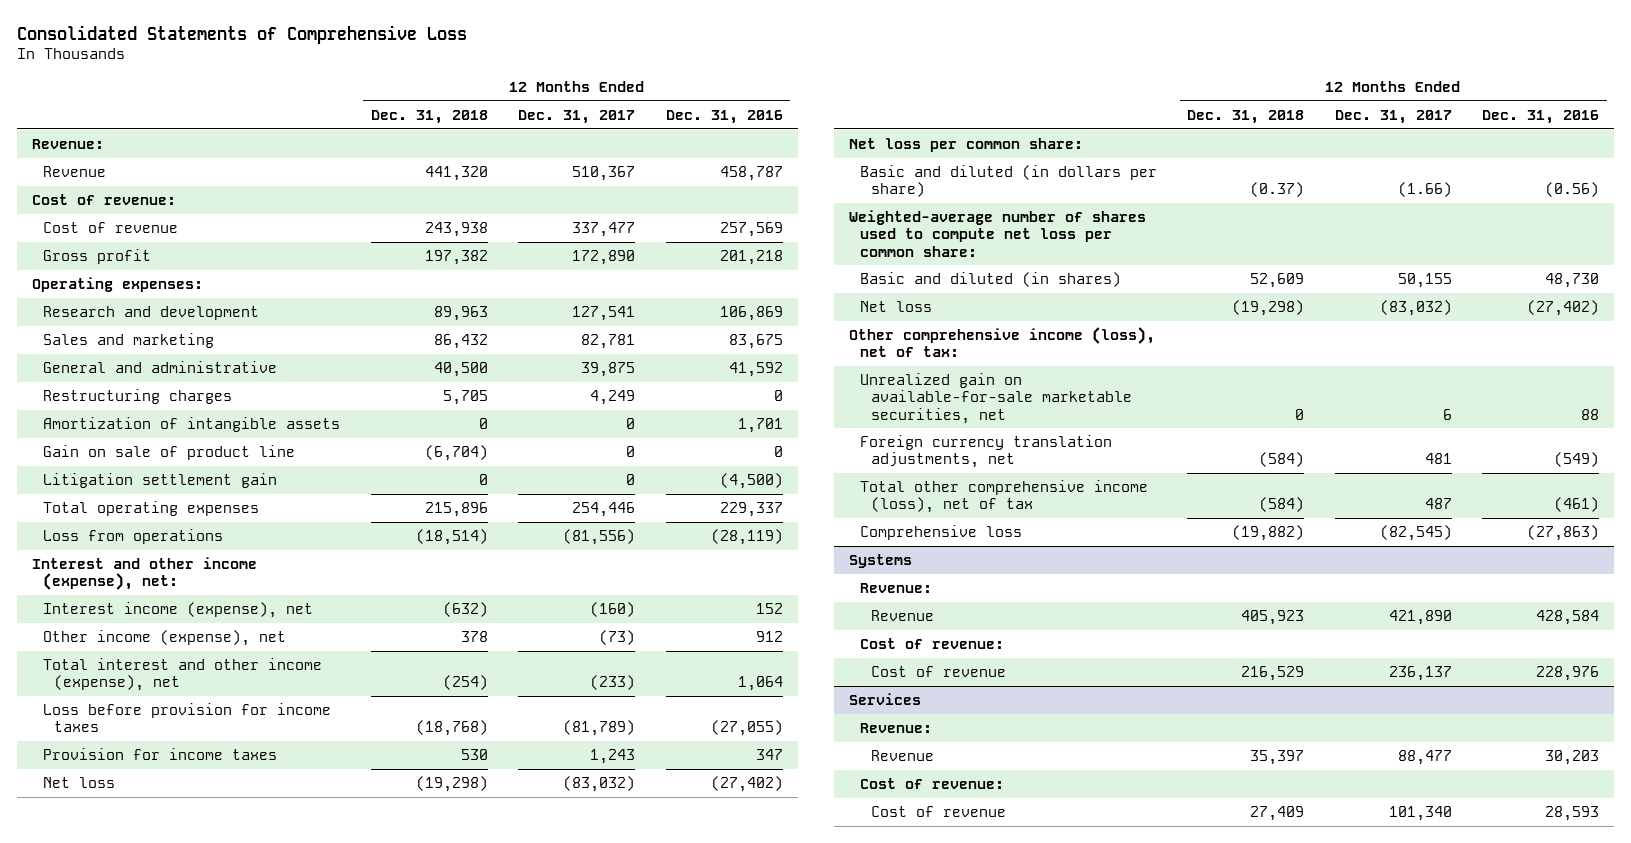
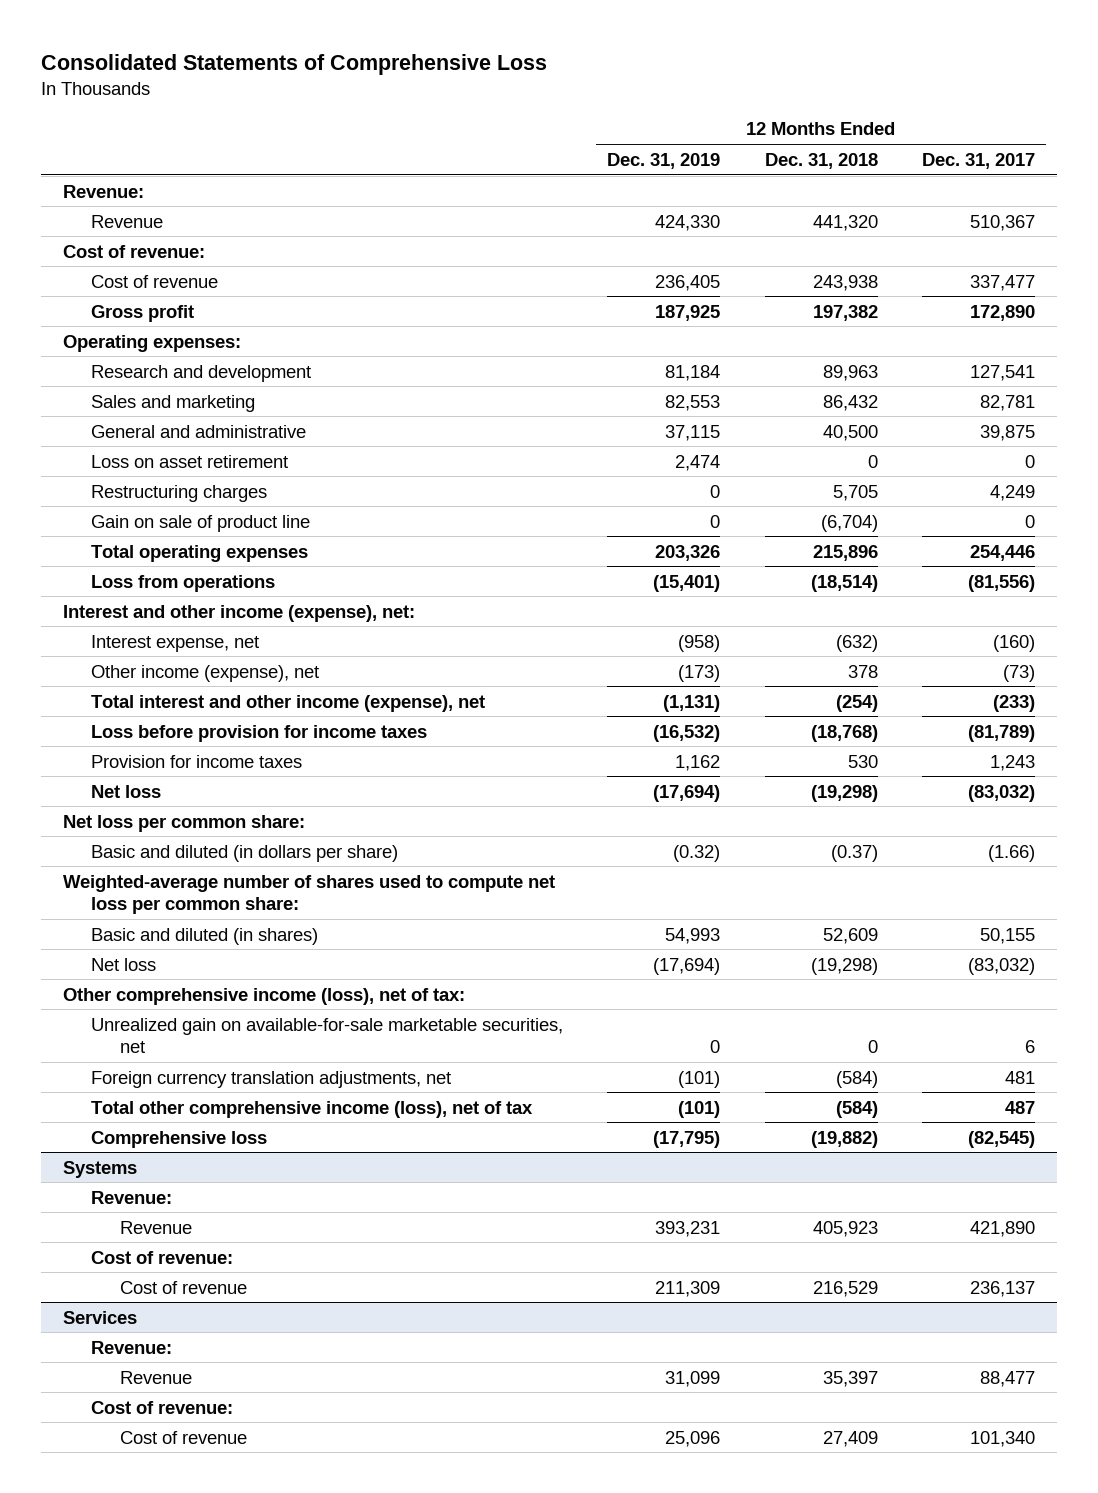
- | 12 Months Ended Dec. 31, 2018 | 12 Months Ended Dec. 31, 2017 | 12 Months Ended Dec. 31, 2016
+ | 12 Months Ended Dec. 31, 2019 | 12 Months Ended Dec. 31, 2018 | 12 Months Ended Dec. 31, 2017
+ Loss on asset retirement | 2,474 | 0 | 0
- Amortization of intangible assets | 0 | 0 | 1,701
- Litigation settlement gain | 0 | 0 | (4,500)
- Interest income (expense), net | (632) | (160) | 152
+ Interest expense, net | (958) | (632) | (160)

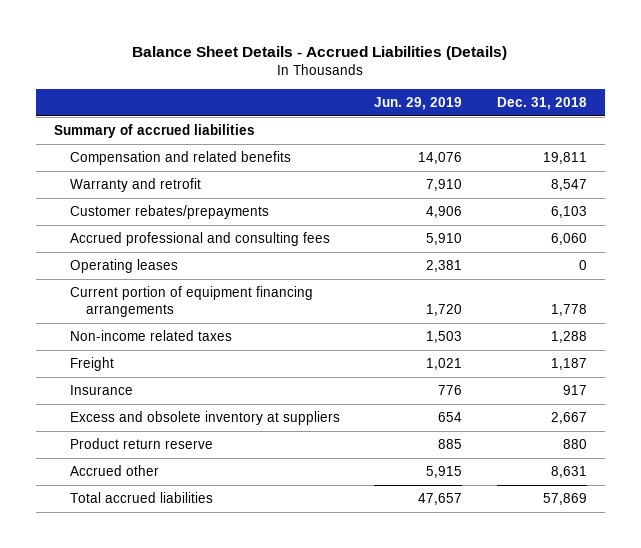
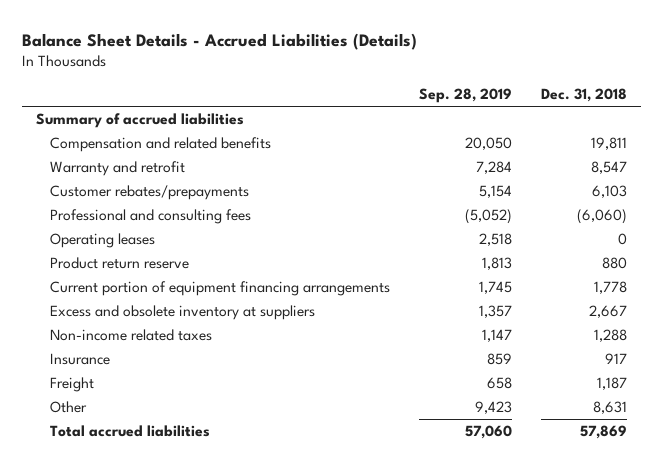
- | Jun. 29, 2019 | Dec. 31, 2018
+ | Sep. 28, 2019 | Dec. 31, 2018
- Accrued professional and consulting fees | 5,910 | 6,060
+ Professional and consulting fees | (5,052) | (6,060)
moved up: Product return reserve | 1,813 | 880
moved up: Excess and obsolete inventory at suppliers | 1,357 | 2,667
- Accrued other | 5,915 | 8,631
moved down: Freight | 658 | 1,187
+ Other | 9,423 | 8,631

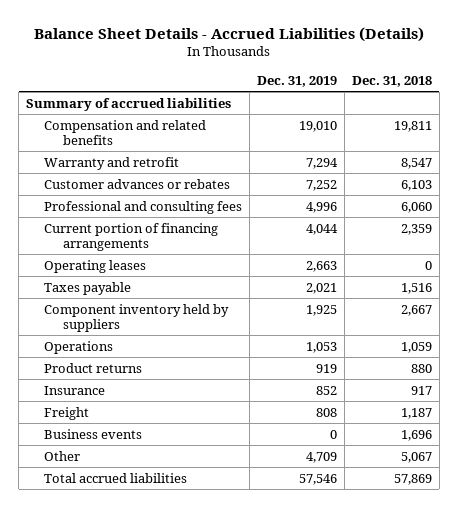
- | Sep. 28, 2019 | Dec. 31, 2018
+ | Dec. 31, 2019 | Dec. 31, 2018
- Customer rebates/prepayments | 5,154 | 6,103
- Professional and consulting fees | (5,052) | (6,060)
+ Customer advances or rebates | 7,252 | 6,103
+ Professional and consulting fees | 4,996 | 6,060
+ Current portion of financing arrangements | 4,044 | 2,359
- Product return reserve | 1,813 | 880
- Current portion of equipment financing arrangements | 1,745 | 1,778
- Excess and obsolete inventory at suppliers | 1,357 | 2,667
- Non-income related taxes | 1,147 | 1,288
+ Taxes payable | 2,021 | 1,516
+ Component inventory held by suppliers | 1,925 | 2,667
+ Operations | 1,053 | 1,059
+ Product returns | 919 | 880
- Other | 9,423 | 8,631
+ Business events | 0 | 1,696
+ Other | 4,709 | 5,067

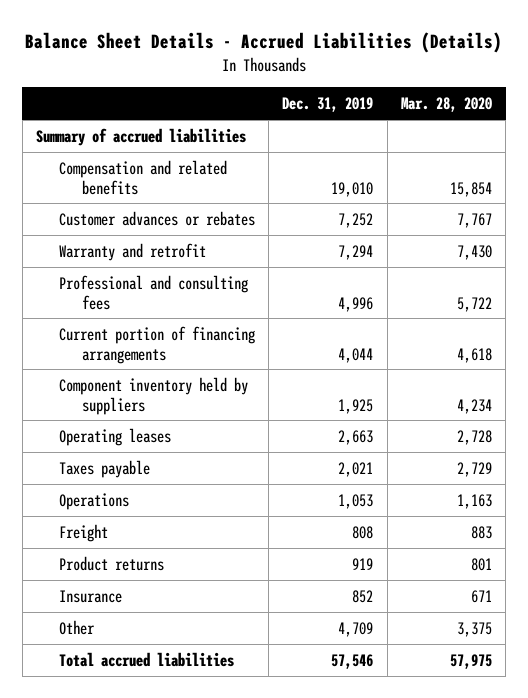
- | Dec. 31, 2019 | Dec. 31, 2018
+ | Dec. 31, 2019 | Mar. 28, 2020
moved down: Warranty and retrofit | 7,294 | 7,430
moved up: Component inventory held by suppliers | 1,925 | 4,234
moved up: Freight | 808 | 883
- Business events | 0 | 1,696

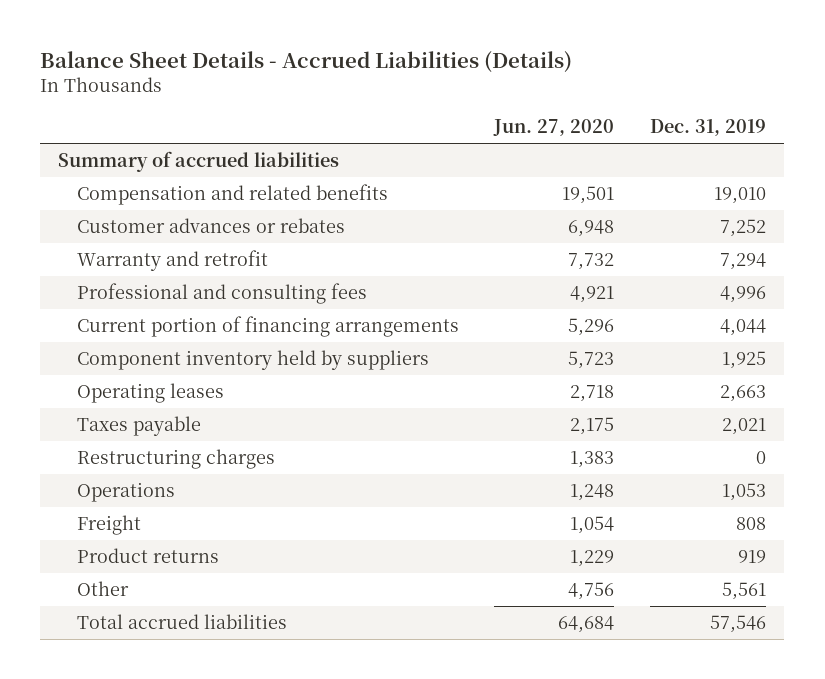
- | Dec. 31, 2019 | Mar. 28, 2020
+ | Jun. 27, 2020 | Dec. 31, 2019
+ Restructuring charges | 1,383 | 0
- Insurance | 852 | 671
- Other | 4,709 | 3,375
+ Other | 4,756 | 5,561

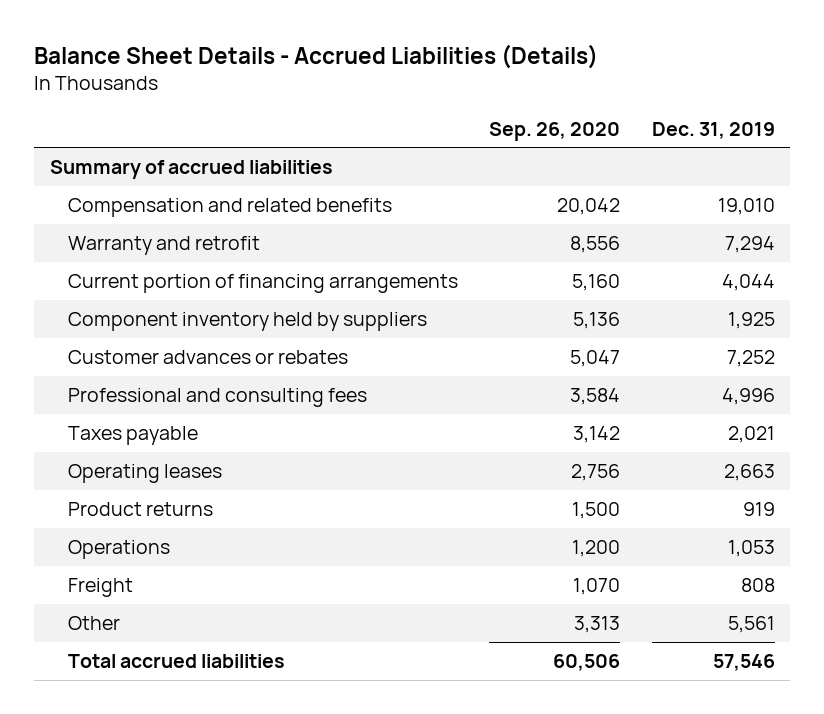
- | Jun. 27, 2020 | Dec. 31, 2019
+ | Sep. 26, 2020 | Dec. 31, 2019
moved down: Customer advances or rebates | 5,047 | 7,252
moved down: Professional and consulting fees | 3,584 | 4,996
- Restructuring charges | 1,383 | 0
moved down: Operating leases | 2,756 | 2,663
moved up: Product returns | 1,500 | 919

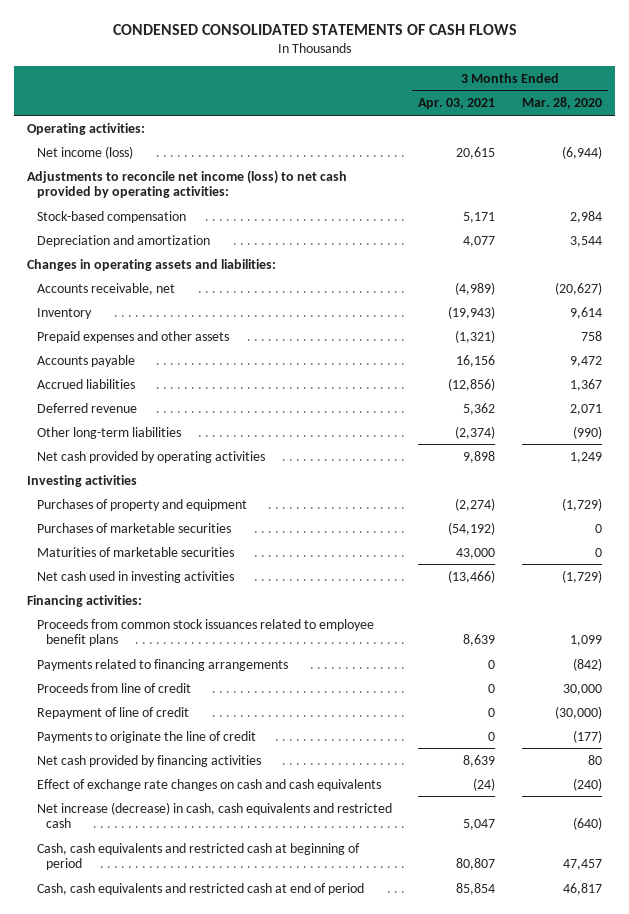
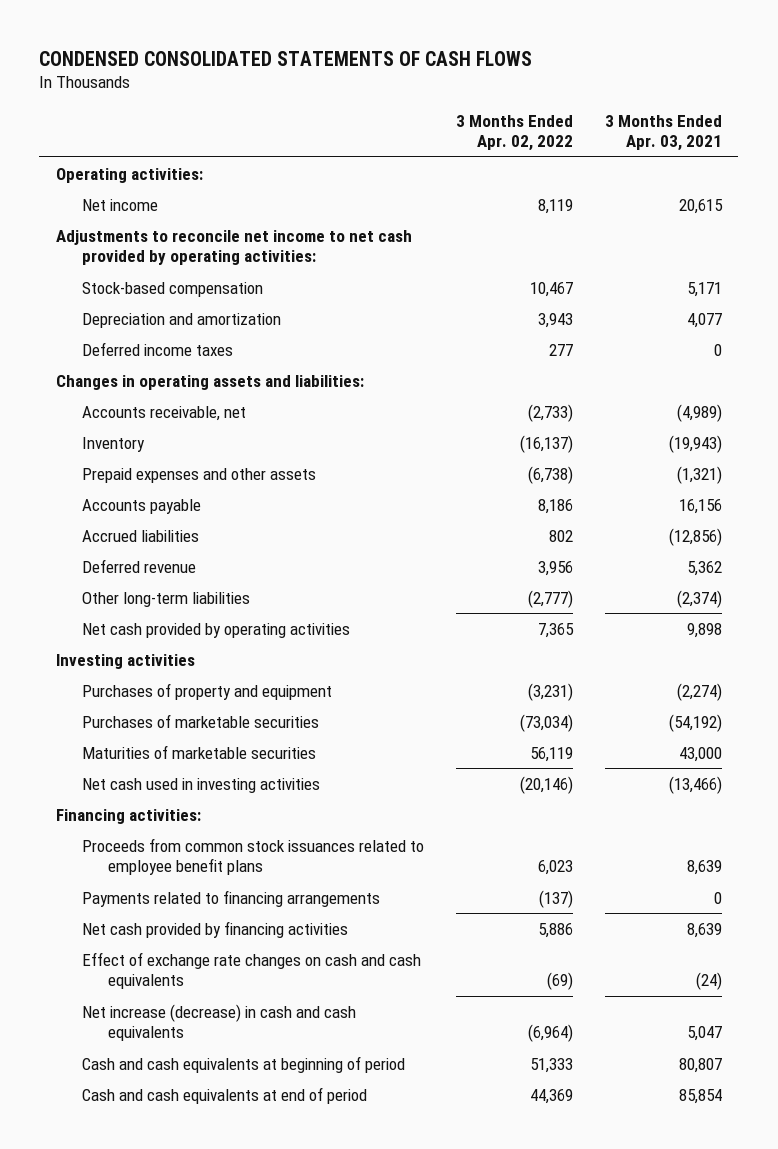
- | 3 Months Ended Apr. 03, 2021 | 3 Months Ended Mar. 28, 2020
+ | 3 Months Ended Apr. 02, 2022 | 3 Months Ended Apr. 03, 2021
- Net income (loss) | 20,615 | (6,944)
- Adjustments to reconcile net income (loss) to net cash provided by operating activities:
+ Net income | 8,119 | 20,615
+ Adjustments to reconcile net income to net cash provided by operating activities:
+ Deferred income taxes | 277 | 0
- Proceeds from line of credit | 0 | 30,000
- Repayment of line of credit | 0 | (30,000)
- Payments to originate the line of credit | 0 | (177)
- Net increase (decrease) in cash, cash equivalents and restricted cash | 5,047 | (640)
- Cash, cash equivalents and restricted cash at beginning of period | 80,807 | 47,457
- Cash, cash equivalents and restricted cash at end of period | 85,854 | 46,817
+ Net increase (decrease) in cash and cash equivalents | (6,964) | 5,047
+ Cash and cash equivalents at beginning of period | 51,333 | 80,807
+ Cash and cash equivalents at end of period | 44,369 | 85,854

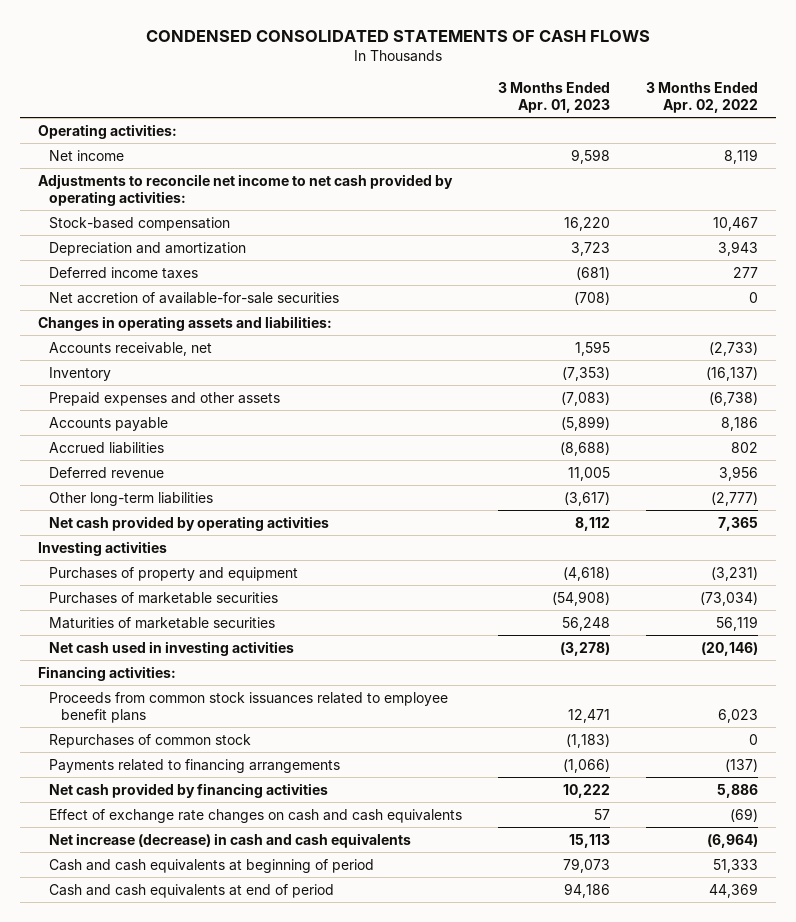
- | 3 Months Ended Apr. 02, 2022 | 3 Months Ended Apr. 03, 2021
+ | 3 Months Ended Apr. 01, 2023 | 3 Months Ended Apr. 02, 2022
+ Net accretion of available-for-sale securities | (708) | 0
+ Repurchases of common stock | (1,183) | 0

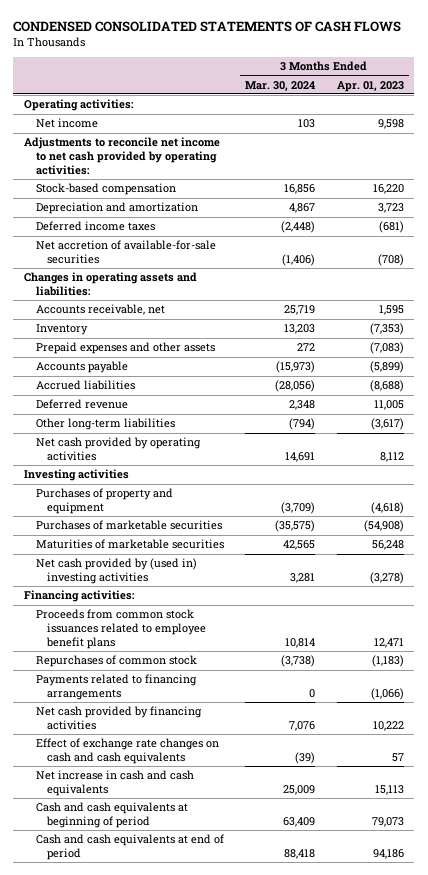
- | 3 Months Ended Apr. 01, 2023 | 3 Months Ended Apr. 02, 2022
+ | 3 Months Ended Mar. 30, 2024 | 3 Months Ended Apr. 01, 2023
- Net cash used in investing activities | (3,278) | (20,146)
+ Net cash provided by (used in) investing activities | 3,281 | (3,278)
- Net increase (decrease) in cash and cash equivalents | 15,113 | (6,964)
+ Net increase in cash and cash equivalents | 25,009 | 15,113

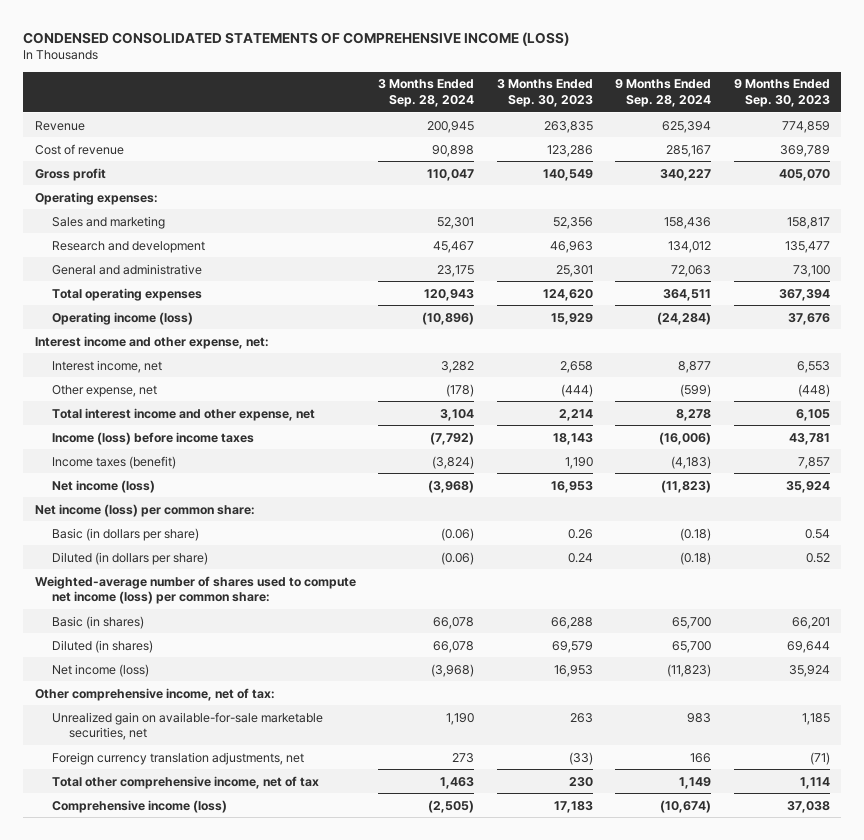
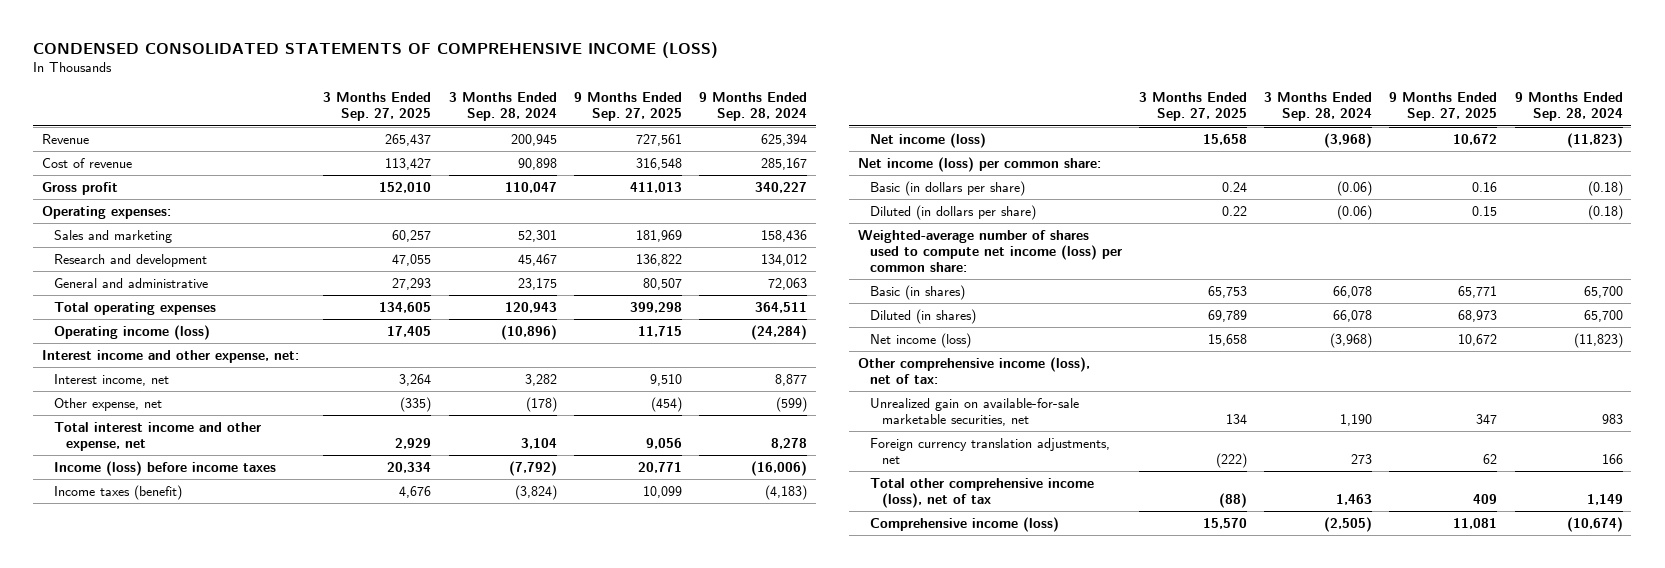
- | 3 Months Ended Sep. 28, 2024 | 3 Months Ended Sep. 30, 2023 | 9 Months Ended Sep. 28, 2024 | 9 Months Ended Sep. 30, 2023
+ | 3 Months Ended Sep. 27, 2025 | 3 Months Ended Sep. 28, 2024 | 9 Months Ended Sep. 27, 2025 | 9 Months Ended Sep. 28, 2024
- Other comprehensive income, net of tax:
+ Other comprehensive income (loss), net of tax:
- Total other comprehensive income, net of tax | 1,463 | 230 | 1,149 | 1,114
+ Total other comprehensive income (loss), net of tax | (88) | 1,463 | 409 | 1,149

